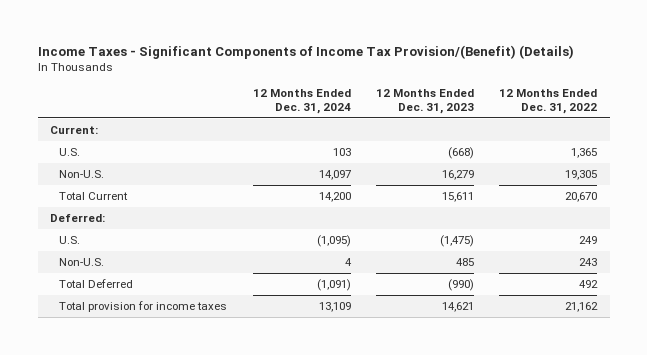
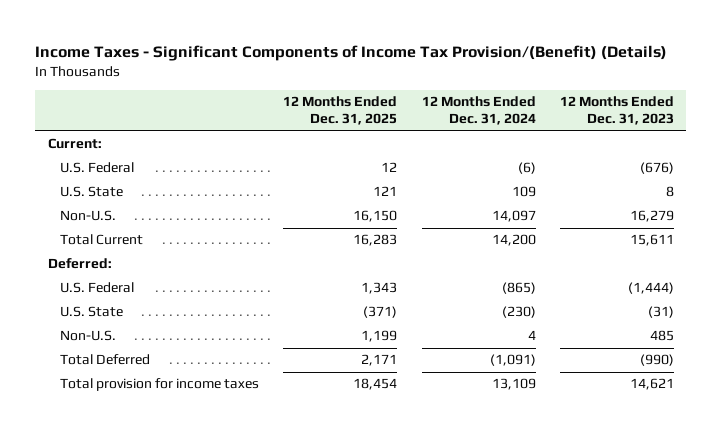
- | 12 Months Ended Dec. 31, 2024 | 12 Months Ended Dec. 31, 2023 | 12 Months Ended Dec. 31, 2022
+ | 12 Months Ended Dec. 31, 2025 | 12 Months Ended Dec. 31, 2024 | 12 Months Ended Dec. 31, 2023
- U.S. | 103 | (668) | 1,365
+ U.S. Federal | 12 | (6) | (676)
+ U.S. State | 121 | 109 | 8
- U.S. | (1,095) | (1,475) | 249
+ U.S. Federal | 1,343 | (865) | (1,444)
+ U.S. State | (371) | (230) | (31)

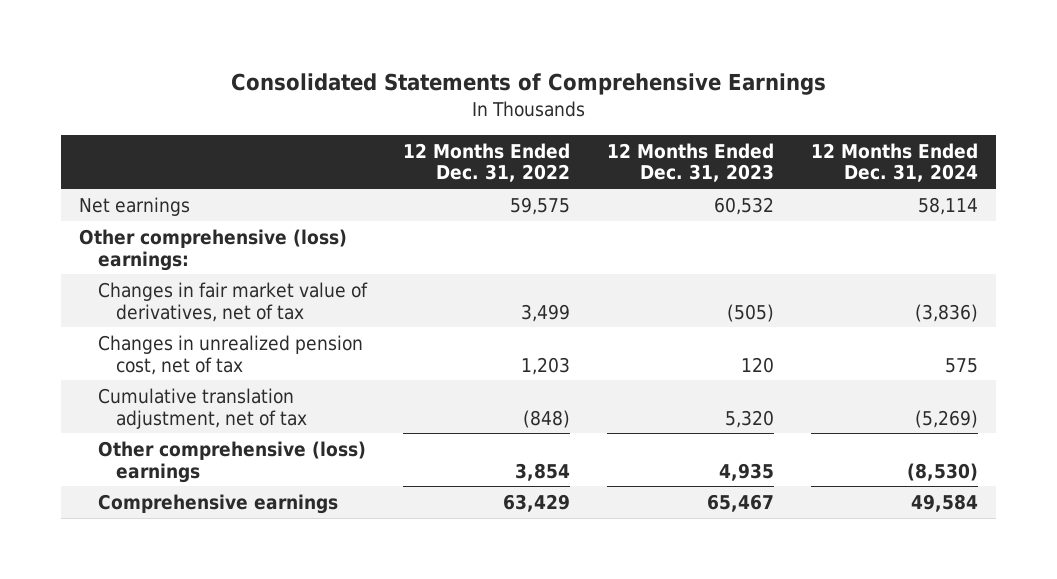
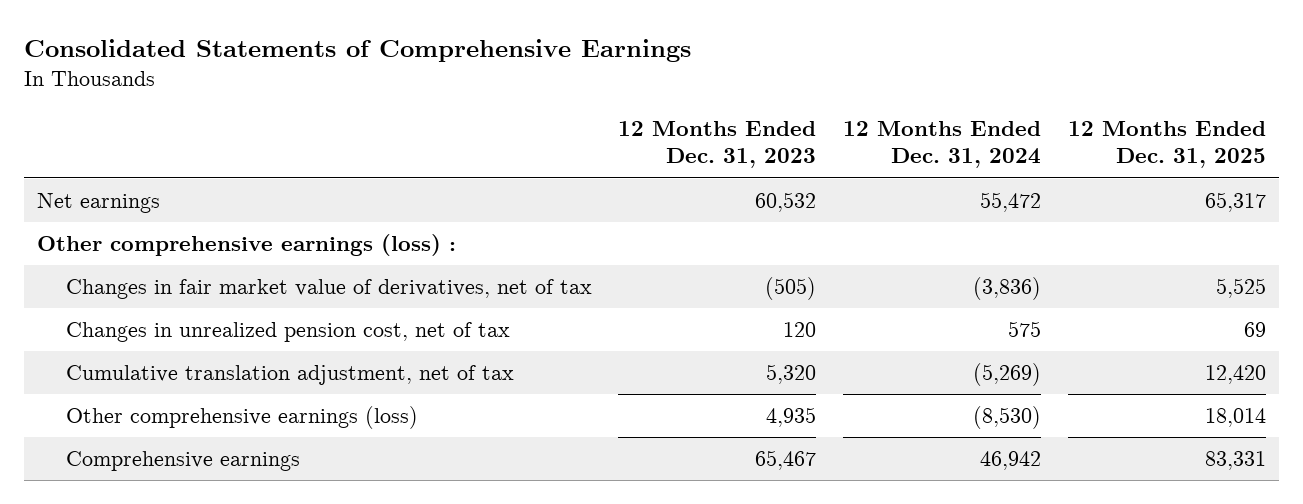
- | 12 Months Ended Dec. 31, 2022 | 12 Months Ended Dec. 31, 2023 | 12 Months Ended Dec. 31, 2024
+ | 12 Months Ended Dec. 31, 2023 | 12 Months Ended Dec. 31, 2024 | 12 Months Ended Dec. 31, 2025
- Net earnings | 59,575 | 60,532 | 58,114
- Other comprehensive (loss) earnings:
+ Net earnings | 60,532 | 55,472 | 65,317
+ Other comprehensive earnings (loss) :
- Other comprehensive (loss) earnings | 3,854 | 4,935 | (8,530)
- Comprehensive earnings | 63,429 | 65,467 | 49,584
+ Other comprehensive earnings (loss) | 4,935 | (8,530) | 18,014
+ Comprehensive earnings | 65,467 | 46,942 | 83,331

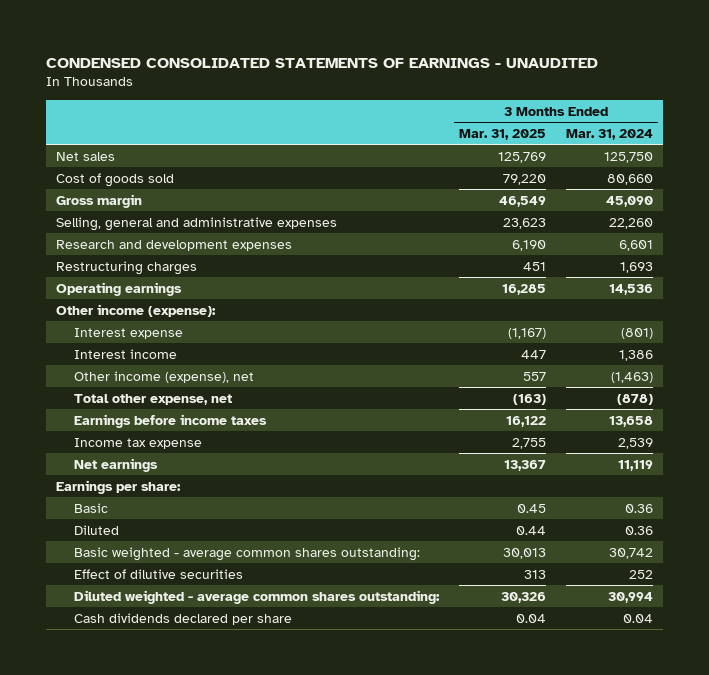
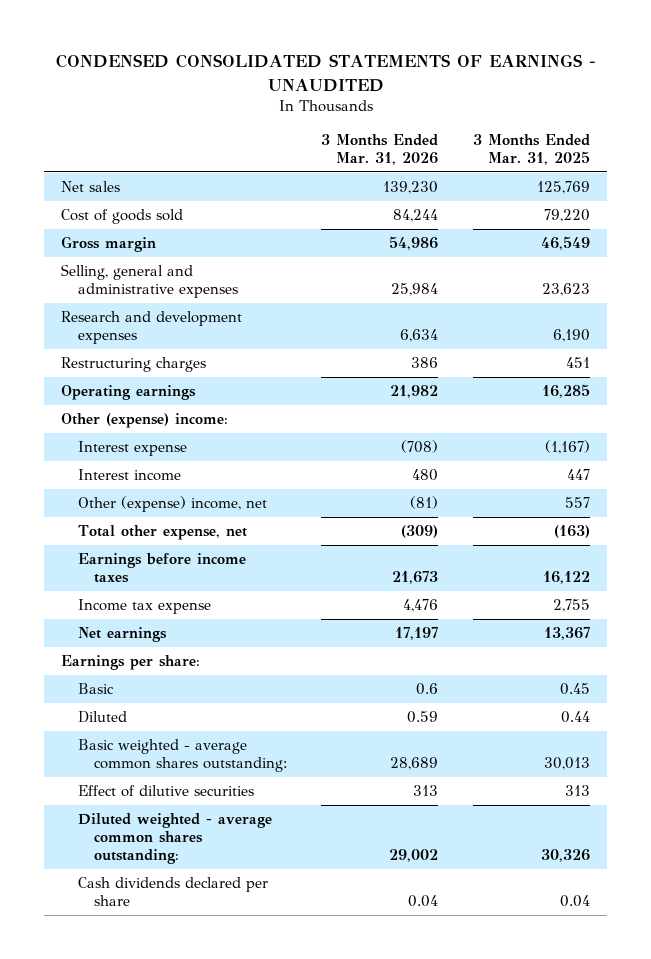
- | 3 Months Ended Mar. 31, 2025 | 3 Months Ended Mar. 31, 2024
+ | 3 Months Ended Mar. 31, 2026 | 3 Months Ended Mar. 31, 2025
- Other income (expense):
+ Other (expense) income:
- Other income (expense), net | 557 | (1,463)
+ Other (expense) income, net | (81) | 557

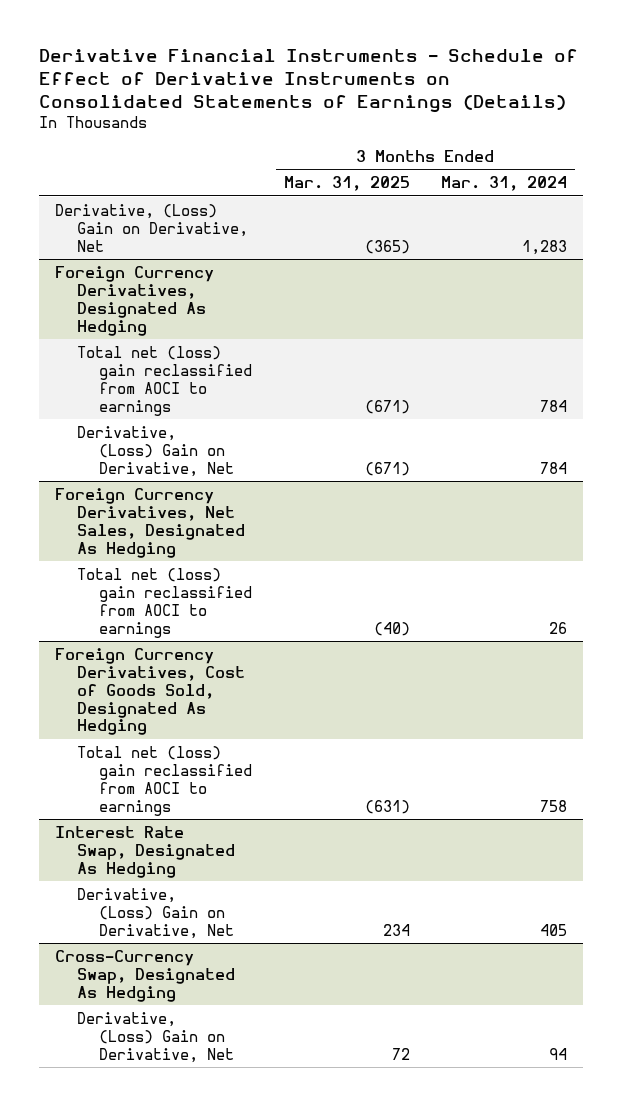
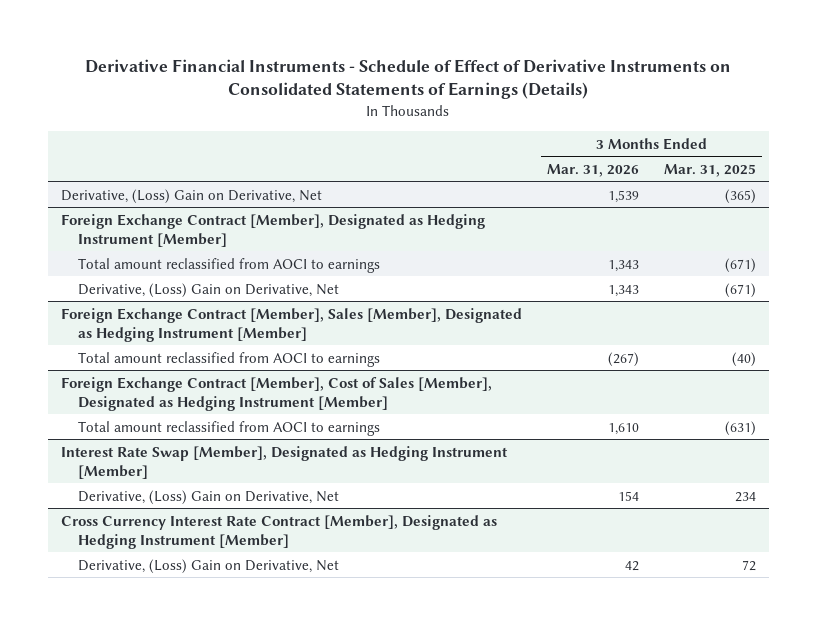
- | 3 Months Ended Mar. 31, 2025 | 3 Months Ended Mar. 31, 2024
+ | 3 Months Ended Mar. 31, 2026 | 3 Months Ended Mar. 31, 2025
- Foreign Currency Derivatives, Designated As Hedging
- Total net (loss) gain reclassified from AOCI to earnings | (671) | 784
+ Foreign Exchange Contract [Member], Designated as Hedging Instrument [Member]
+ Total amount reclassified from AOCI to earnings | 1,343 | (671)
- Foreign Currency Derivatives, Net Sales, Designated As Hedging
- Total net (loss) gain reclassified from AOCI to earnings | (40) | 26
- Foreign Currency Derivatives, Cost of Goods Sold, Designated As Hedging
- Total net (loss) gain reclassified from AOCI to earnings | (631) | 758
- Interest Rate Swap, Designated As Hedging
+ Foreign Exchange Contract [Member], Sales [Member], Designated as Hedging Instrument [Member]
+ Total amount reclassified from AOCI to earnings | (267) | (40)
+ Foreign Exchange Contract [Member], Cost of Sales [Member], Designated as Hedging Instrument [Member]
+ Total amount reclassified from AOCI to earnings | 1,610 | (631)
+ Interest Rate Swap [Member], Designated as Hedging Instrument [Member]
- Cross-Currency Swap, Designated As Hedging
+ Cross Currency Interest Rate Contract [Member], Designated as Hedging Instrument [Member]

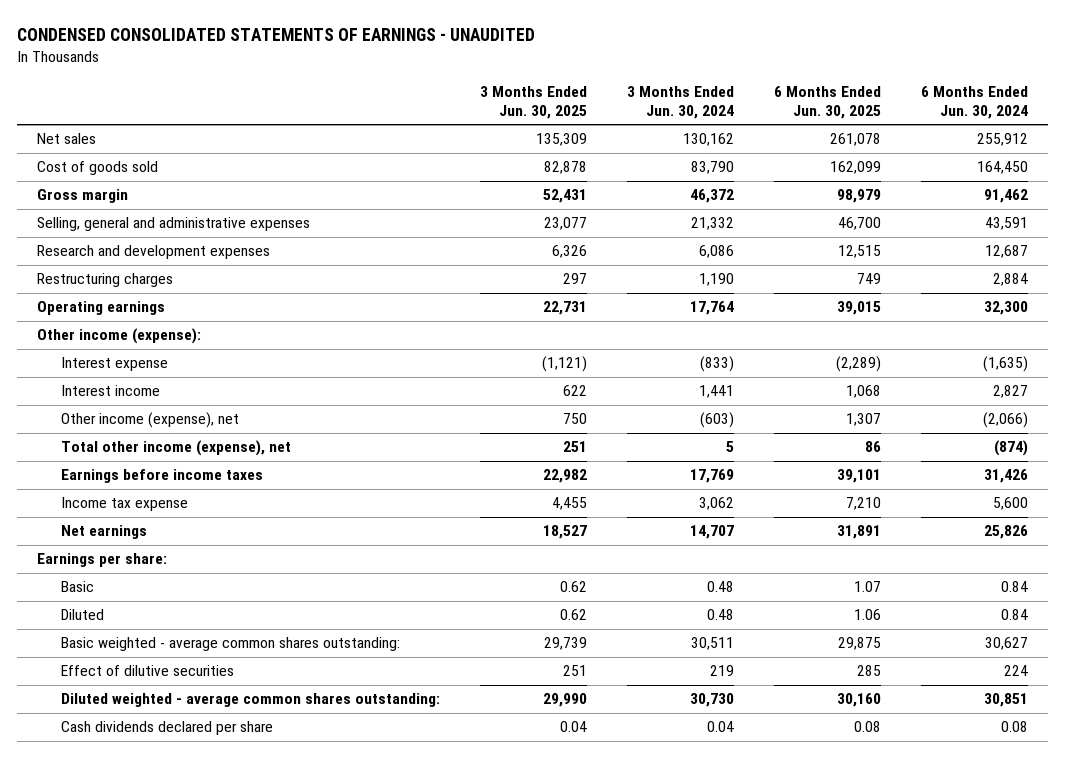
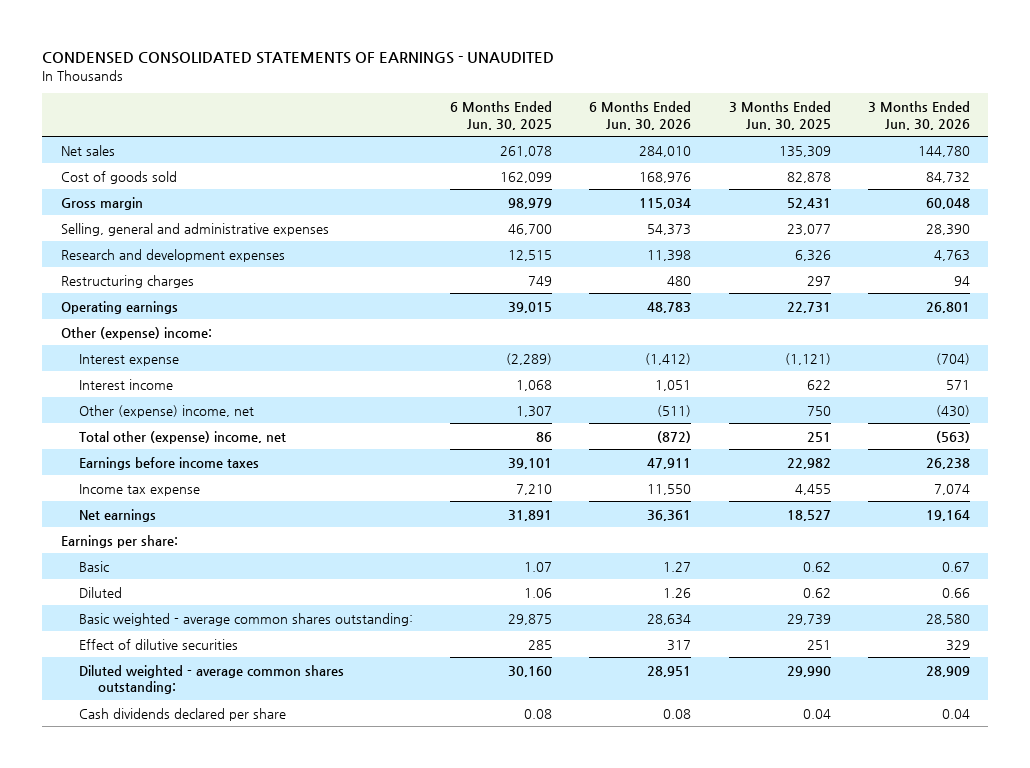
- | 3 Months Ended Jun. 30, 2025 | 3 Months Ended Jun. 30, 2024 | 6 Months Ended Jun. 30, 2025 | 6 Months Ended Jun. 30, 2024
+ | 6 Months Ended Jun. 30, 2025 | 6 Months Ended Jun. 30, 2026 | 3 Months Ended Jun. 30, 2025 | 3 Months Ended Jun. 30, 2026
- Other income (expense):
+ Other (expense) income:
- Other income (expense), net | 750 | (603) | 1,307 | (2,066)
- Total other income (expense), net | 251 | 5 | 86 | (874)
+ Other (expense) income, net | 1,307 | (511) | 750 | (430)
+ Total other (expense) income, net | 86 | (872) | 251 | (563)

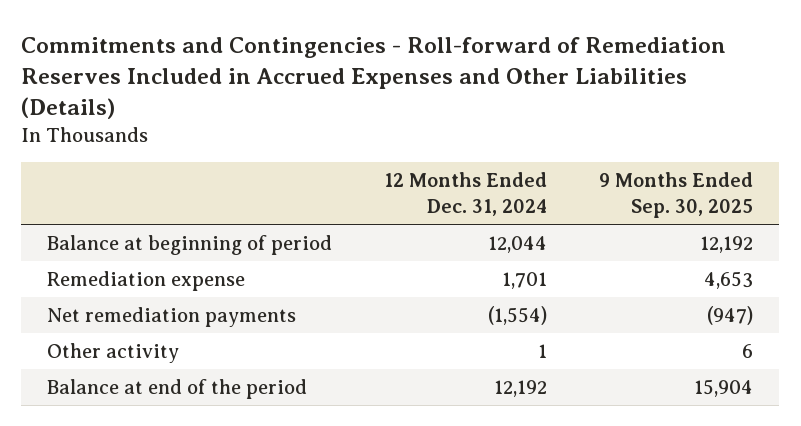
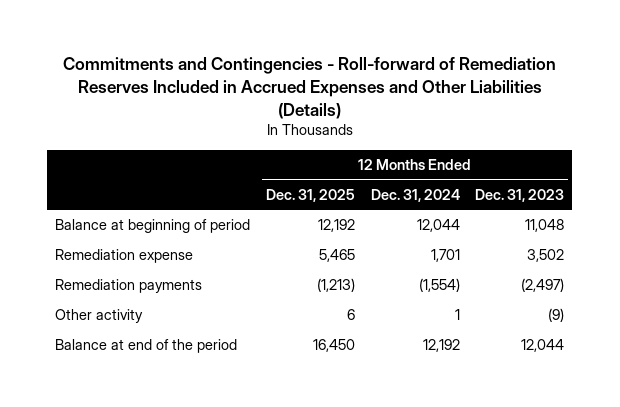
- | 12 Months Ended Dec. 31, 2024 | 9 Months Ended Sep. 30, 2025
+ | 12 Months Ended Dec. 31, 2025 | 12 Months Ended Dec. 31, 2024 | 12 Months Ended Dec. 31, 2023
- Net remediation payments | (1,554) | (947)
+ Remediation payments | (1,213) | (1,554) | (2,497)

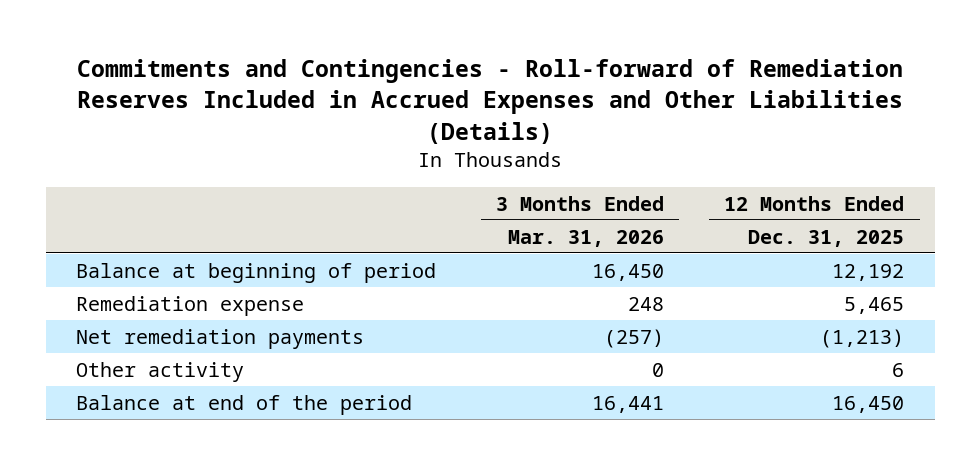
- | 12 Months Ended Dec. 31, 2025 | 12 Months Ended Dec. 31, 2024 | 12 Months Ended Dec. 31, 2023
+ | 3 Months Ended Mar. 31, 2026 | 12 Months Ended Dec. 31, 2025
- Remediation payments | (1,213) | (1,554) | (2,497)
+ Net remediation payments | (257) | (1,213)

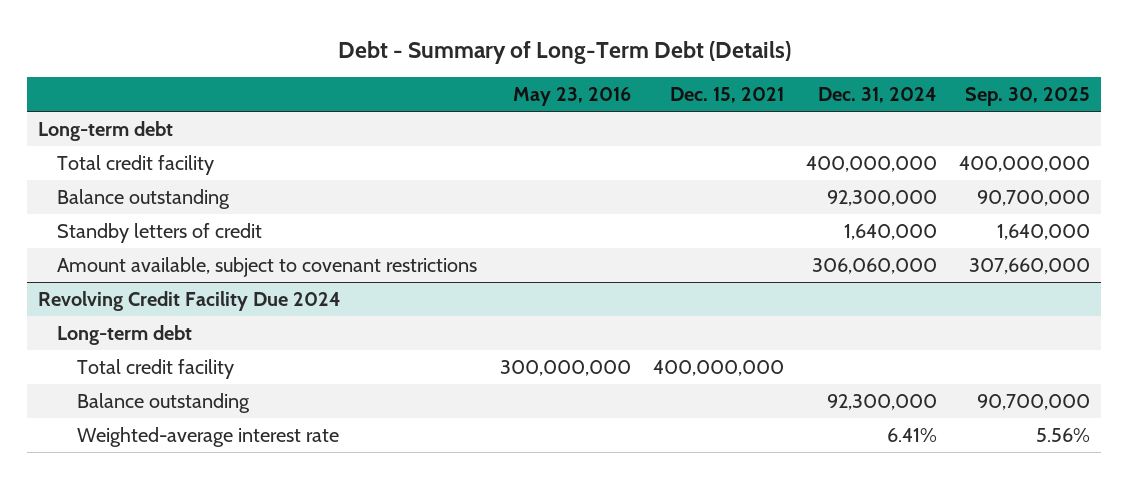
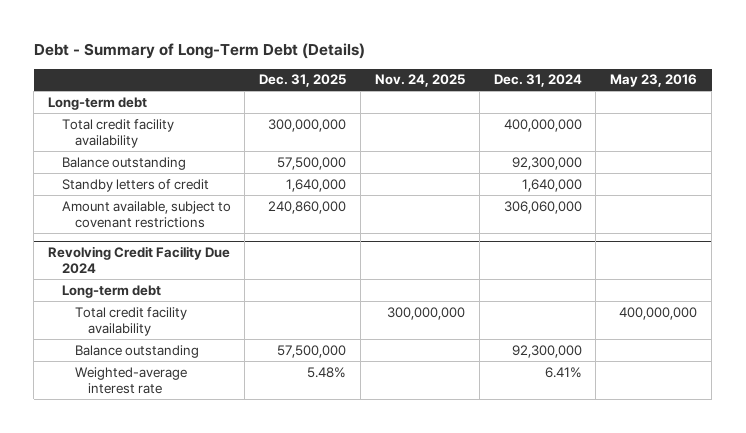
- | May 23, 2016 | Dec. 15, 2021 | Dec. 31, 2024 | Sep. 30, 2025
+ | Dec. 31, 2025 | Nov. 24, 2025 | Dec. 31, 2024 | May 23, 2016
- Total credit facility | | | 400,000,000 | 400,000,000
+ Total credit facility availability | 300,000,000 | | 400,000,000 |
@ Revolving Credit Facility Due 2024
- Total credit facility | 300,000,000 | 400,000,000 | |
+ Total credit facility availability | | 300,000,000 | | 400,000,000

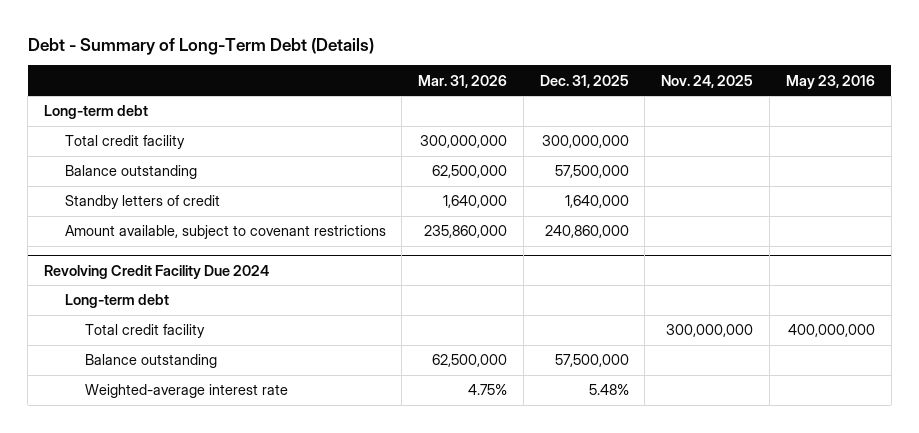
- | Dec. 31, 2025 | Nov. 24, 2025 | Dec. 31, 2024 | May 23, 2016
+ | Mar. 31, 2026 | Dec. 31, 2025 | Nov. 24, 2025 | May 23, 2016
- Total credit facility availability | 300,000,000 | | 400,000,000 |
+ Total credit facility | 300,000,000 | 300,000,000 | |
@ Revolving Credit Facility Due 2024
- Total credit facility availability | | 300,000,000 | | 400,000,000
+ Total credit facility | | | 300,000,000 | 400,000,000

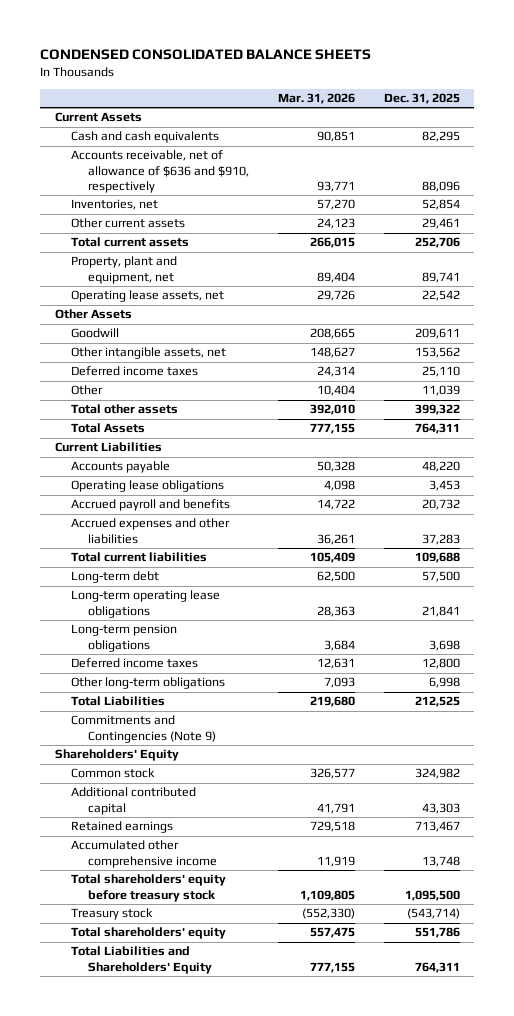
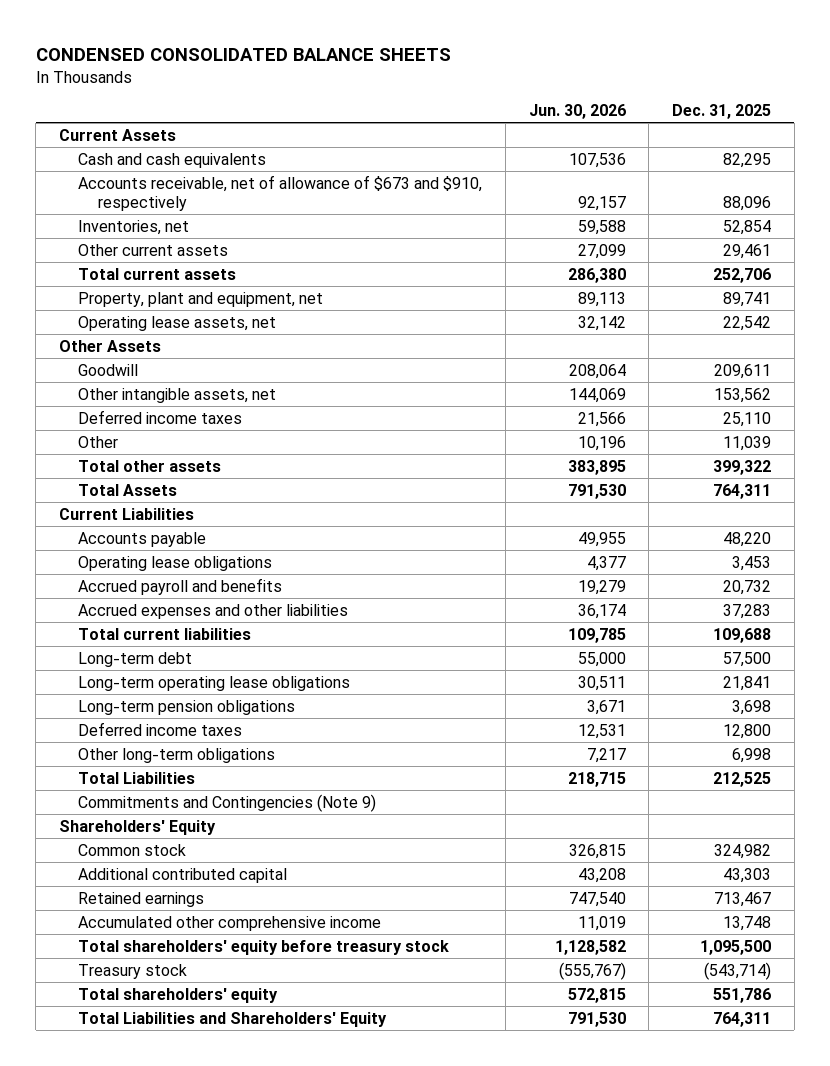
- | Mar. 31, 2026 | Dec. 31, 2025
+ | Jun. 30, 2026 | Dec. 31, 2025
- Accounts receivable, net of allowance of $636 and $910, respectively | 93,771 | 88,096
+ Accounts receivable, net of allowance of $673 and $910, respectively | 92,157 | 88,096

